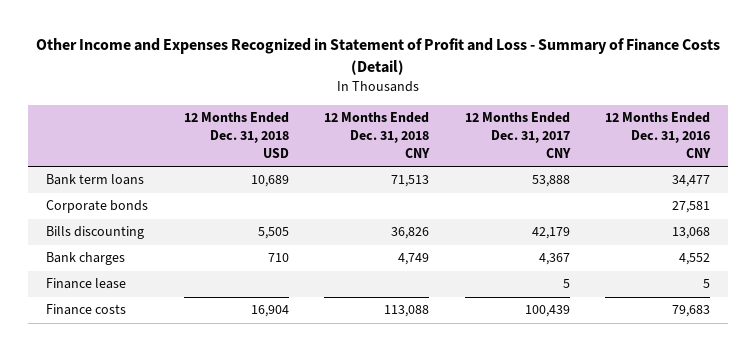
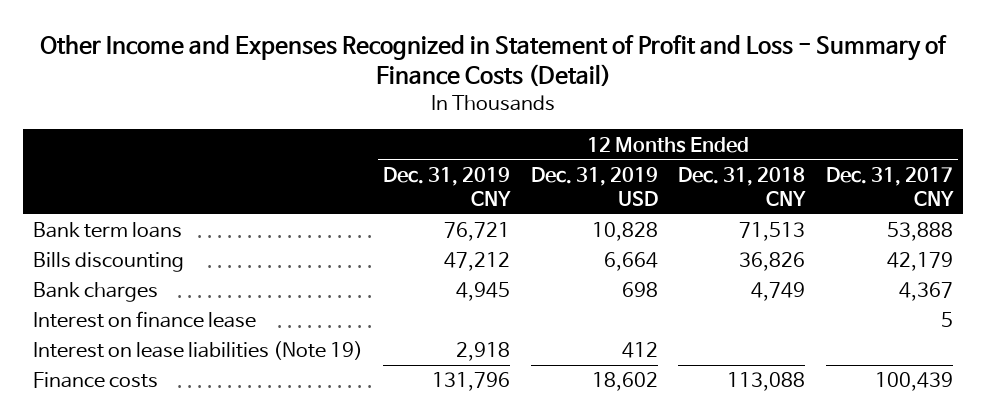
- | 12 Months Ended Dec. 31, 2018 USD | 12 Months Ended Dec. 31, 2018 CNY | 12 Months Ended Dec. 31, 2017 CNY | 12 Months Ended Dec. 31, 2016 CNY
+ | 12 Months Ended Dec. 31, 2019 CNY | 12 Months Ended Dec. 31, 2019 USD | 12 Months Ended Dec. 31, 2018 CNY | 12 Months Ended Dec. 31, 2017 CNY
- Corporate bonds | | | | 27,581
- Finance lease | | | 5 | 5
+ Interest on finance lease | | | | 5
+ Interest on lease liabilities (Note 19) | 2,918 | 412 | |

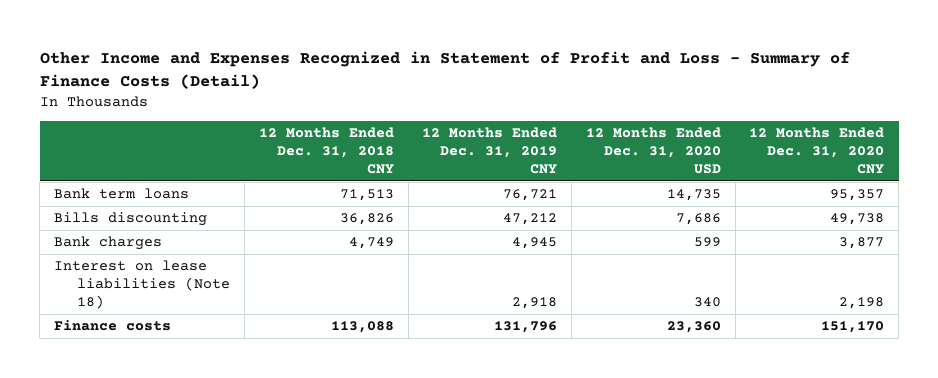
- | 12 Months Ended Dec. 31, 2019 CNY | 12 Months Ended Dec. 31, 2019 USD | 12 Months Ended Dec. 31, 2018 CNY | 12 Months Ended Dec. 31, 2017 CNY
+ | 12 Months Ended Dec. 31, 2018 CNY | 12 Months Ended Dec. 31, 2019 CNY | 12 Months Ended Dec. 31, 2020 USD | 12 Months Ended Dec. 31, 2020 CNY
- Interest on finance lease | | | | 5
- Interest on lease liabilities (Note 19) | 2,918 | 412 | |
+ Interest on lease liabilities (Note 18) | | 2,918 | 340 | 2,198

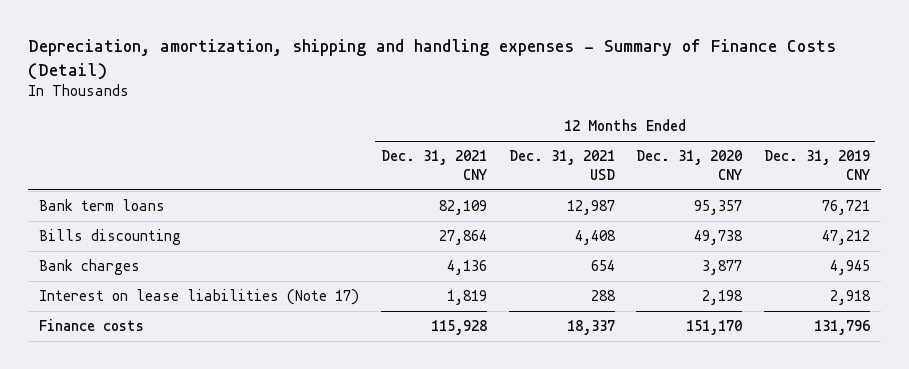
- Other Income and Expenses Recognized in Statement of Profit and Loss - Summary of Finance Costs (Detail)
+ Depreciation, amortization, shipping and handling expenses - Summary of Finance Costs (Detail)
- | 12 Months Ended Dec. 31, 2018 CNY | 12 Months Ended Dec. 31, 2019 CNY | 12 Months Ended Dec. 31, 2020 USD | 12 Months Ended Dec. 31, 2020 CNY
+ | 12 Months Ended Dec. 31, 2021 CNY | 12 Months Ended Dec. 31, 2021 USD | 12 Months Ended Dec. 31, 2020 CNY | 12 Months Ended Dec. 31, 2019 CNY
- Interest on lease liabilities (Note 18) | | 2,918 | 340 | 2,198
+ Interest on lease liabilities (Note 17) | 1,819 | 288 | 2,198 | 2,918

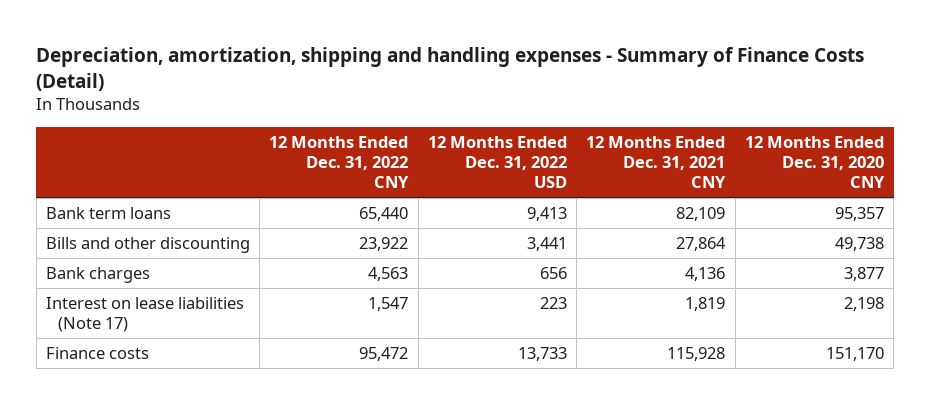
- | 12 Months Ended Dec. 31, 2021 CNY | 12 Months Ended Dec. 31, 2021 USD | 12 Months Ended Dec. 31, 2020 CNY | 12 Months Ended Dec. 31, 2019 CNY
+ | 12 Months Ended Dec. 31, 2022 CNY | 12 Months Ended Dec. 31, 2022 USD | 12 Months Ended Dec. 31, 2021 CNY | 12 Months Ended Dec. 31, 2020 CNY
- Bills discounting | 27,864 | 4,408 | 49,738 | 47,212
+ Bills and other discounting | 23,922 | 3,441 | 27,864 | 49,738

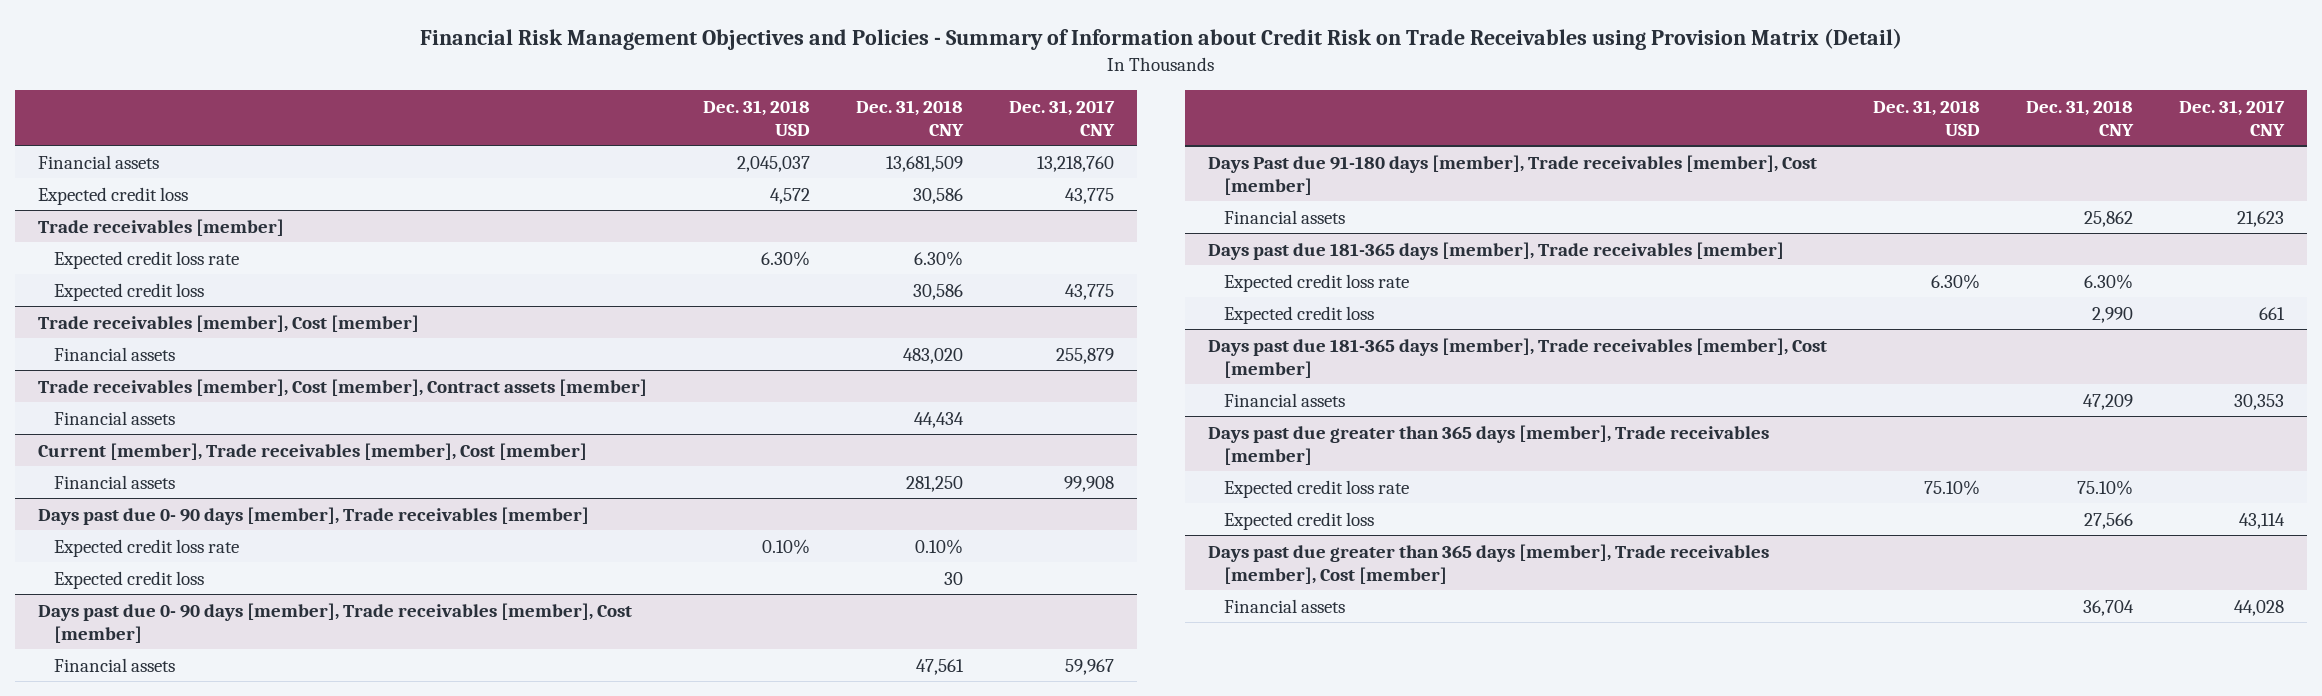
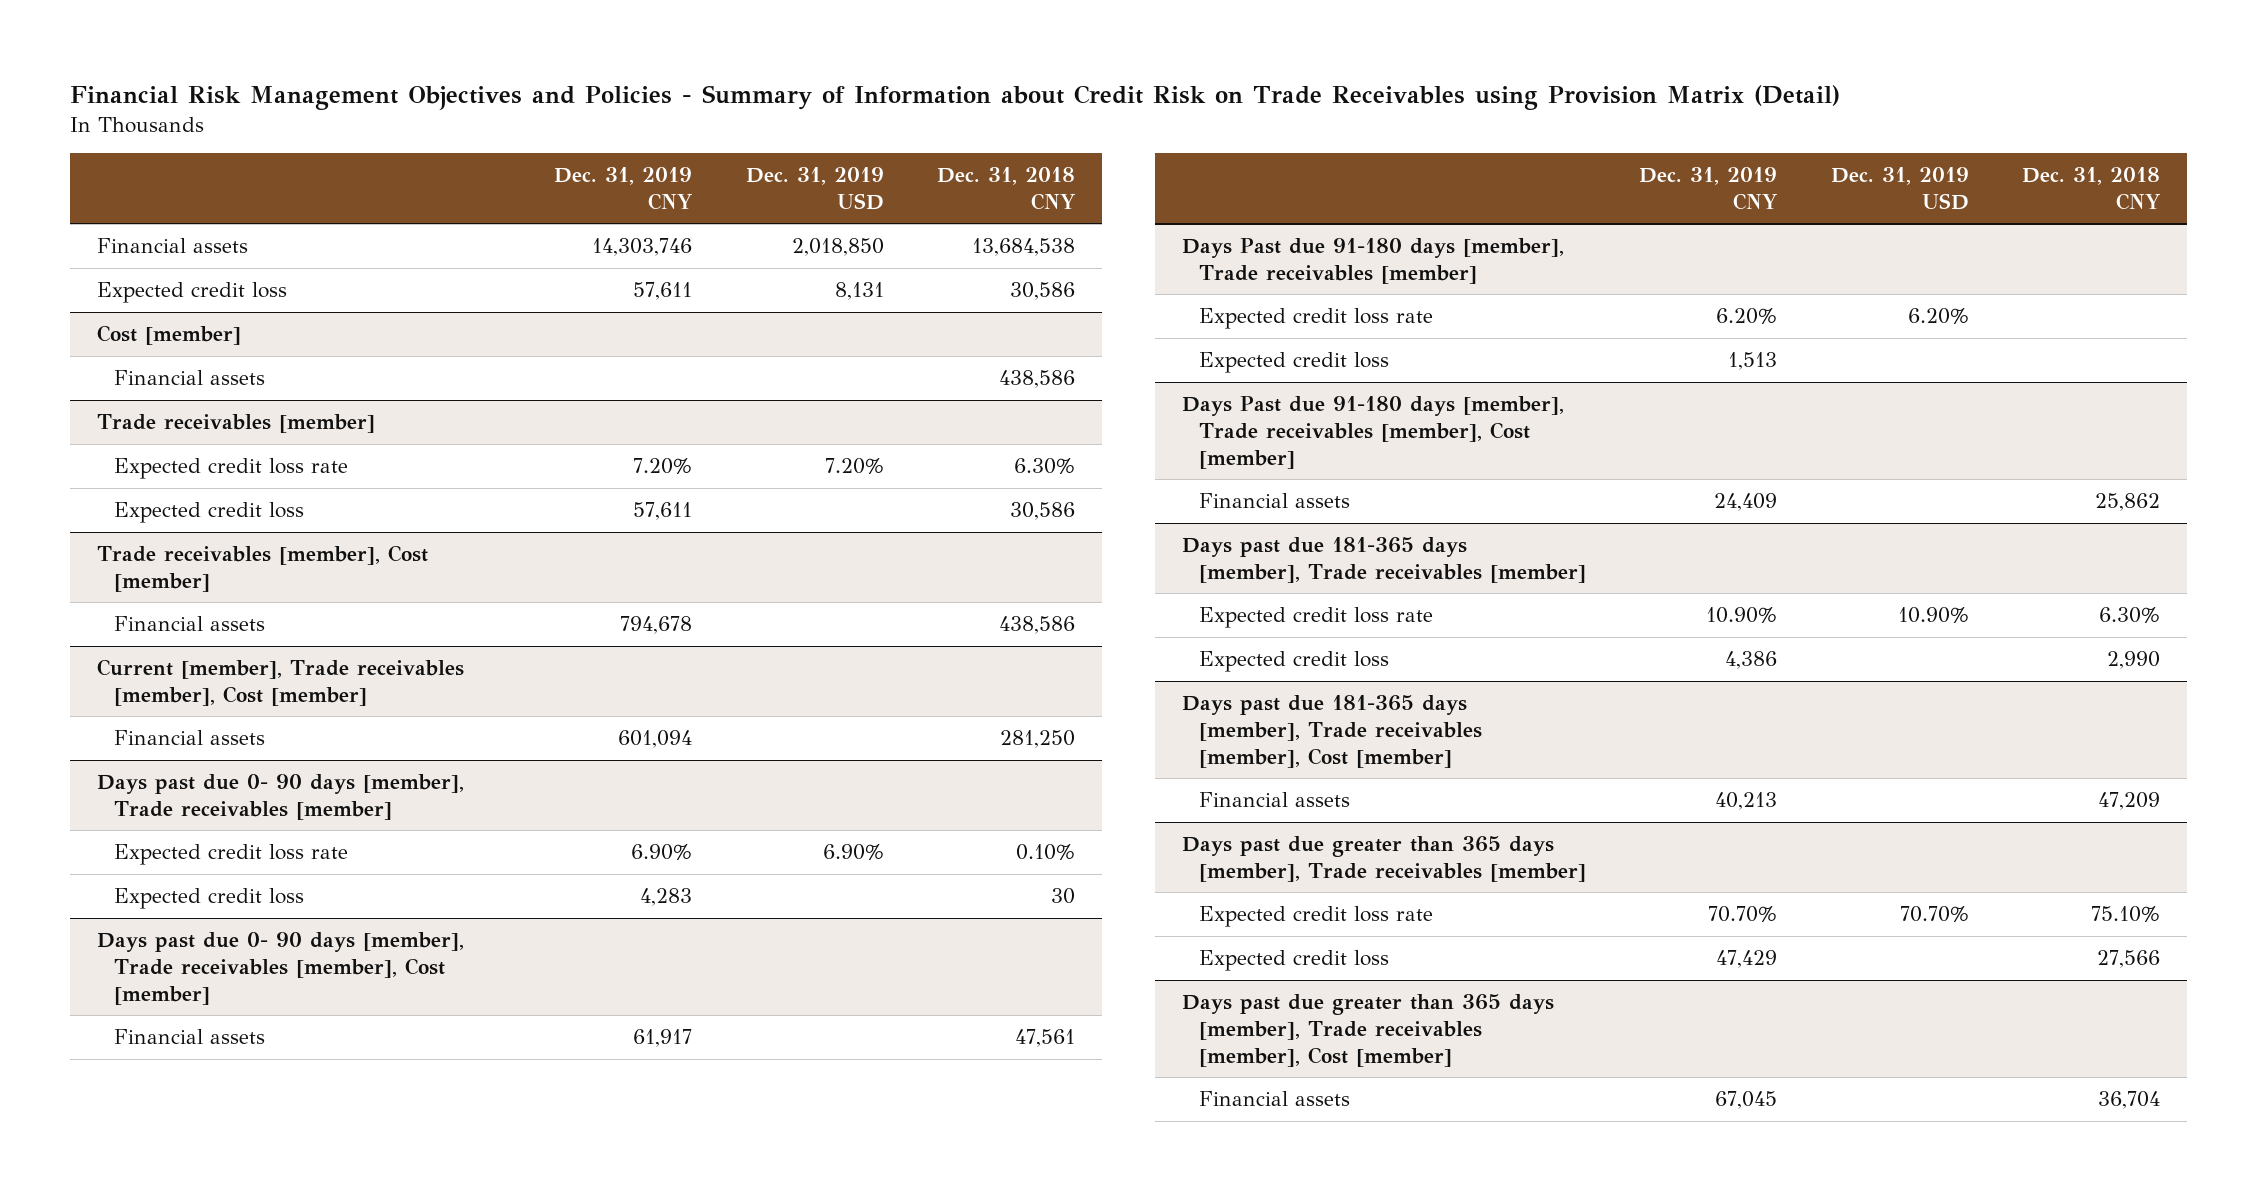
- | Dec. 31, 2018 USD | Dec. 31, 2018 CNY | Dec. 31, 2017 CNY
+ | Dec. 31, 2019 CNY | Dec. 31, 2019 USD | Dec. 31, 2018 CNY
- Financial assets | 2,045,037 | 13,681,509 | 13,218,760
+ Financial assets | 14,303,746 | 2,018,850 | 13,684,538
+ Cost [member]
+ Financial assets | | | 438,586
@ Trade receivables [member], Cost [member]
- Financial assets | | 483,020 | 255,879
- Trade receivables [member], Cost [member], Contract assets [member]
- Financial assets | | 44,434 |
@ Trade receivables [member], Cost [member]
+ Financial assets | 794,678 | | 438,586
+ Days Past due 91-180 days [member], Trade receivables [member]
+ Expected credit loss rate | 6.20% | 6.20% |
+ Expected credit loss | 1,513 | |

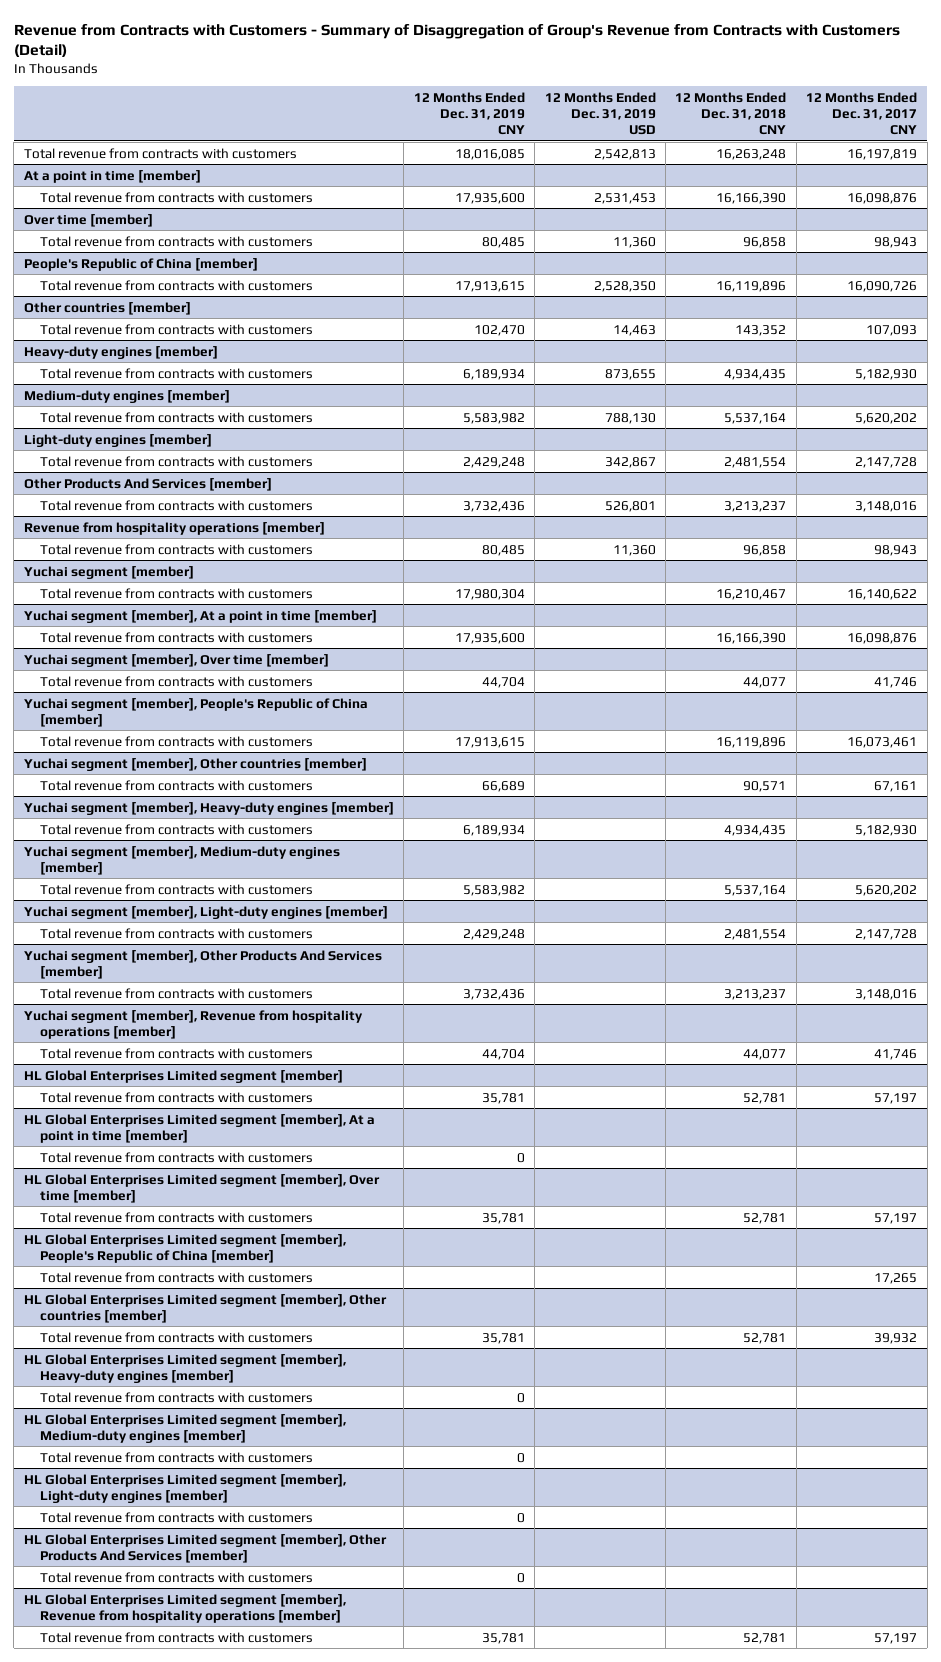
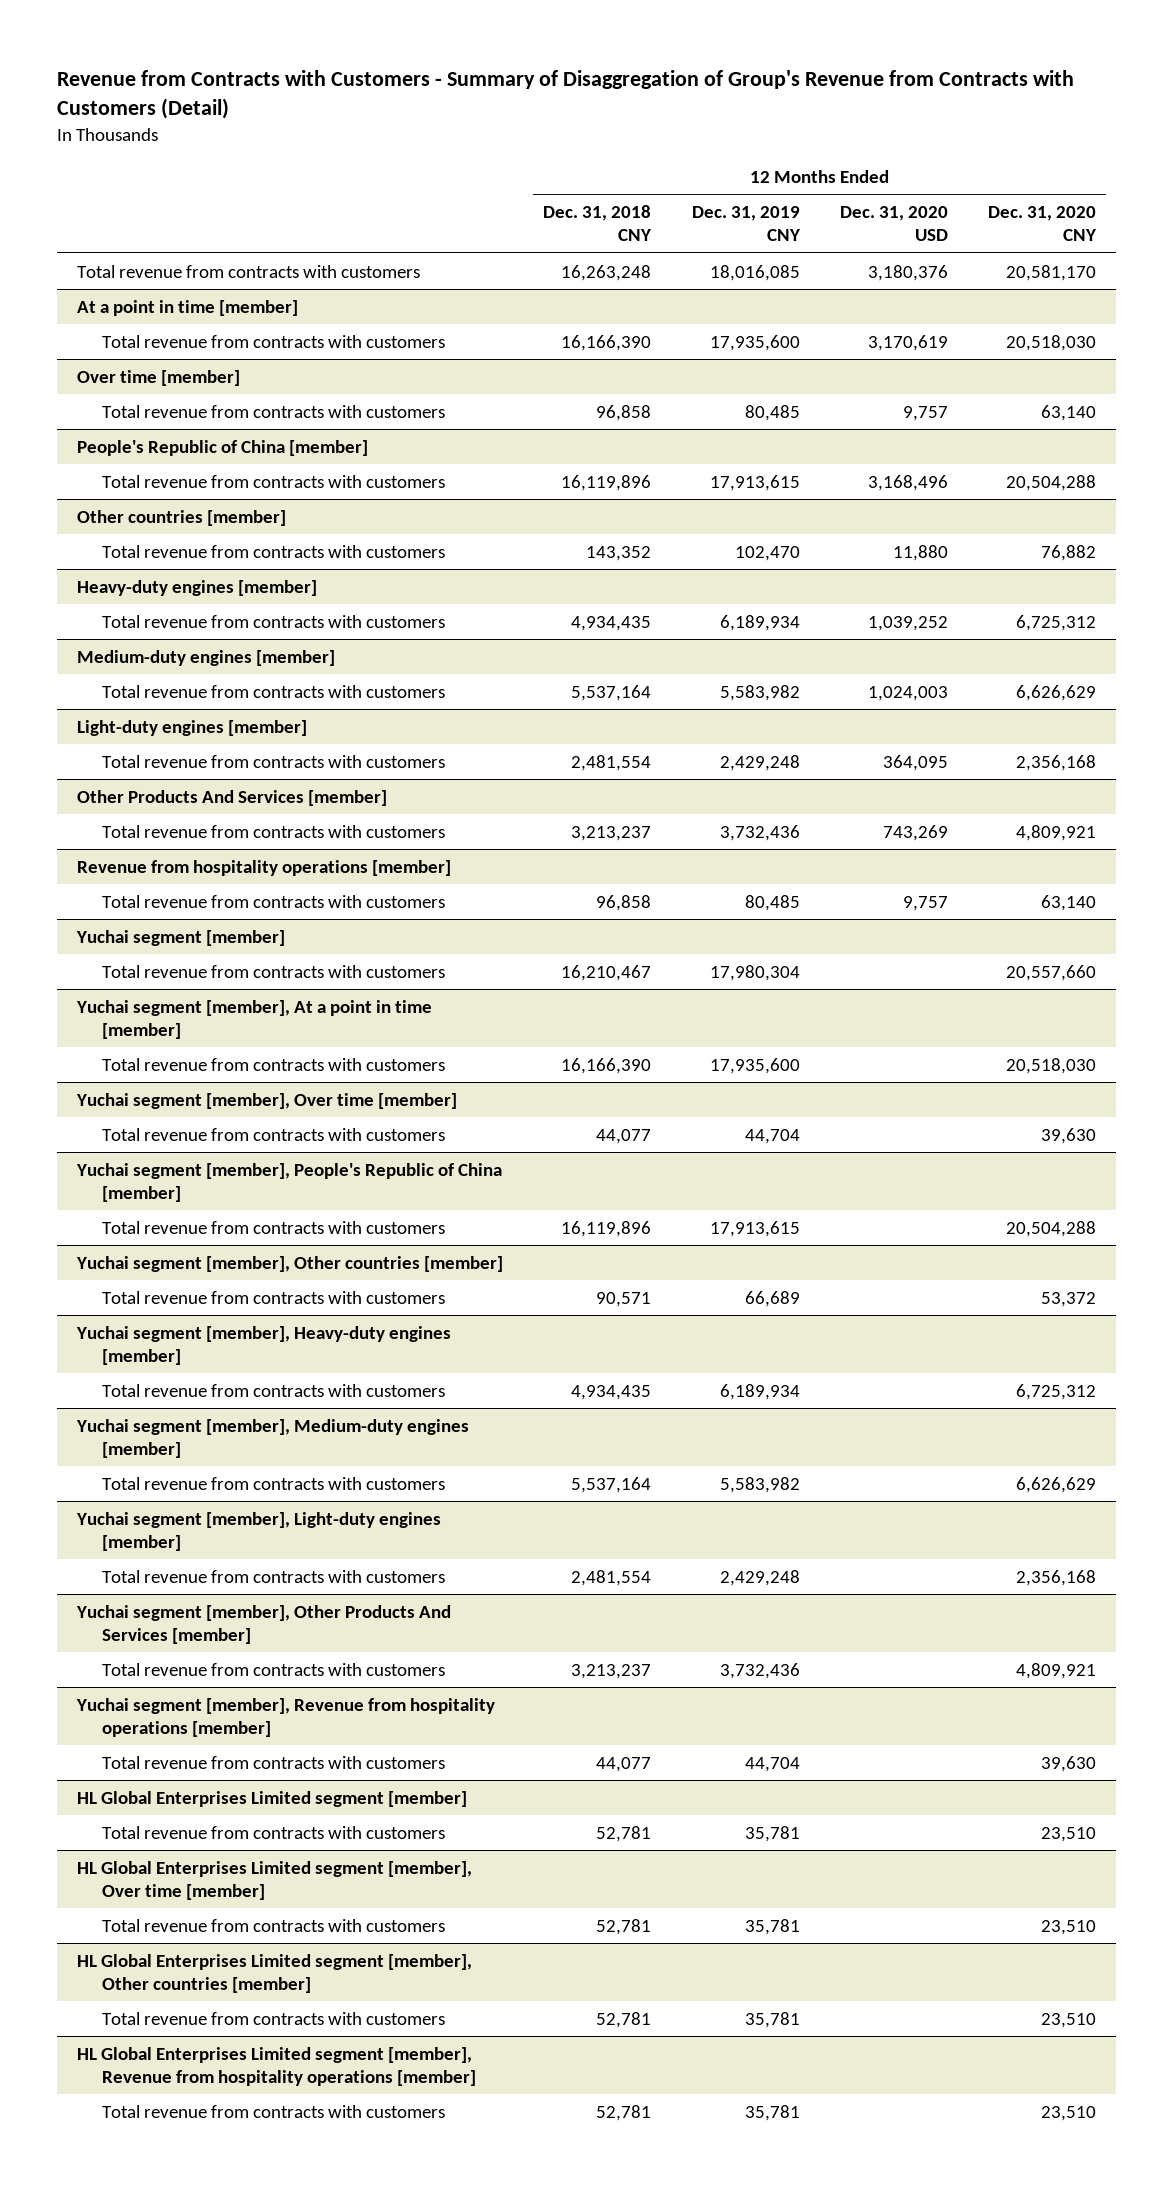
- | 12 Months Ended Dec. 31, 2019 CNY | 12 Months Ended Dec. 31, 2019 USD | 12 Months Ended Dec. 31, 2018 CNY | 12 Months Ended Dec. 31, 2017 CNY
+ | 12 Months Ended Dec. 31, 2018 CNY | 12 Months Ended Dec. 31, 2019 CNY | 12 Months Ended Dec. 31, 2020 USD | 12 Months Ended Dec. 31, 2020 CNY
- HL Global Enterprises Limited segment [member], At a point in time [member]
- Total revenue from contracts with customers | 0 | | |
- HL Global Enterprises Limited segment [member], People's Republic of China [member]
- Total revenue from contracts with customers | | | | 17,265
- HL Global Enterprises Limited segment [member], Heavy-duty engines [member]
- Total revenue from contracts with customers | 0 | | |
- HL Global Enterprises Limited segment [member], Medium-duty engines [member]
- Total revenue from contracts with customers | 0 | | |
- HL Global Enterprises Limited segment [member], Light-duty engines [member]
- Total revenue from contracts with customers | 0 | | |
- HL Global Enterprises Limited segment [member], Other Products And Services [member]
- Total revenue from contracts with customers | 0 | | |

